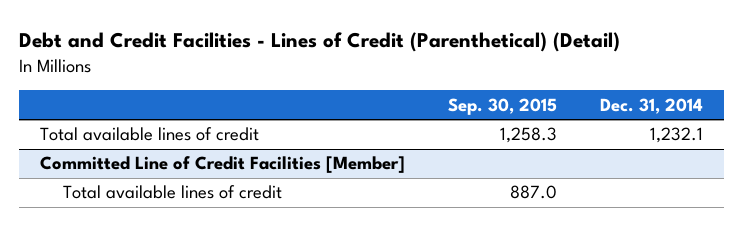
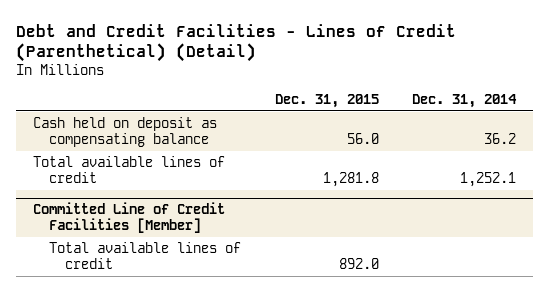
- | Sep. 30, 2015 | Dec. 31, 2014
+ | Dec. 31, 2015 | Dec. 31, 2014
- Total available lines of credit | 1,258.3 | 1,232.1
+ Cash held on deposit as compensating balance | 56.0 | 36.2
+ Total available lines of credit | 1,281.8 | 1,252.1

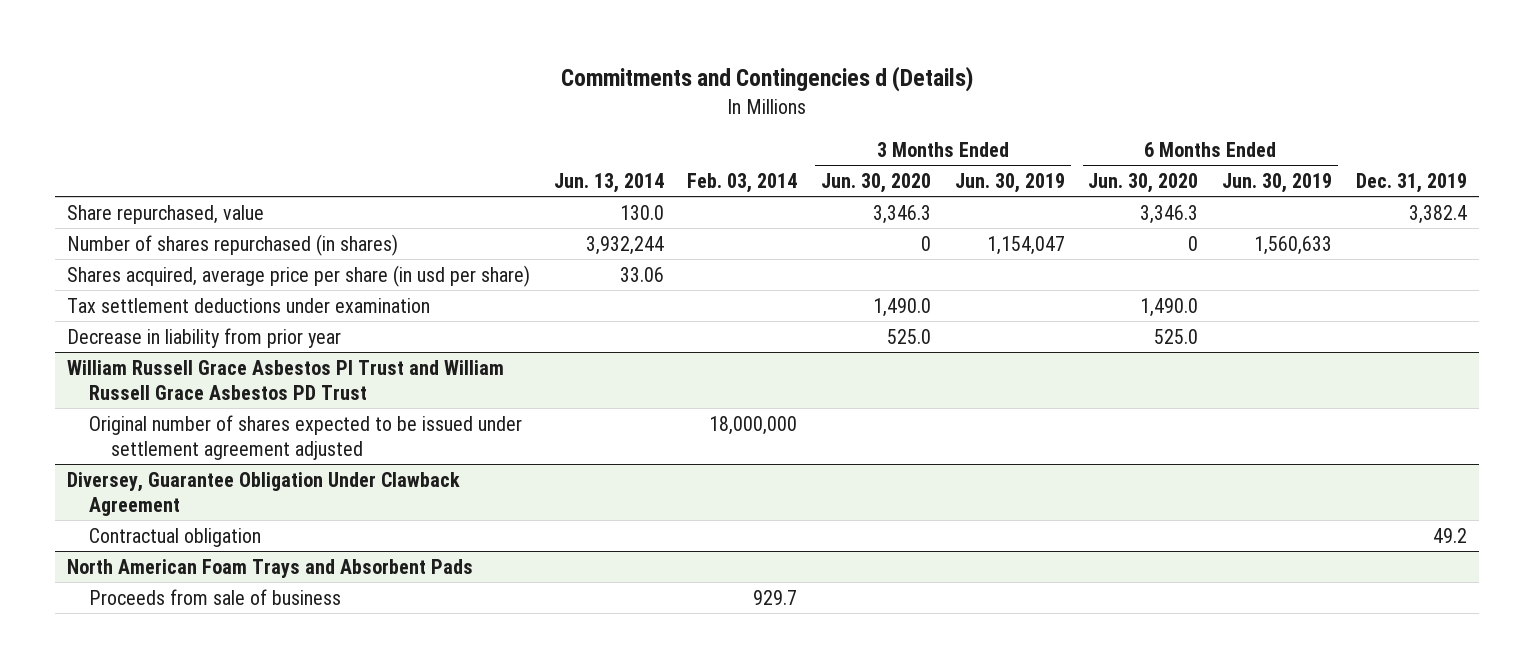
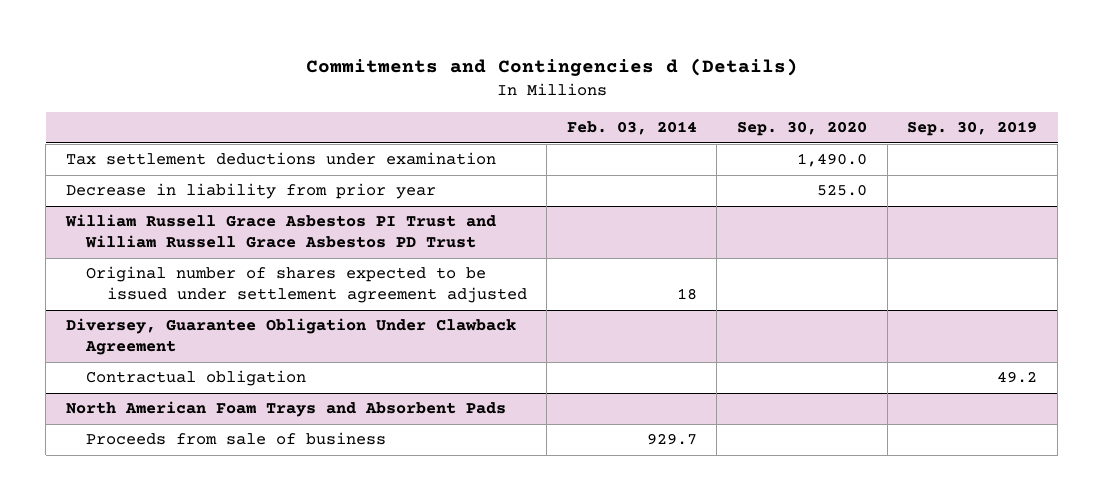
- | Jun. 13, 2014 | Feb. 03, 2014 | 3 Months Ended Jun. 30, 2020 | 3 Months Ended Jun. 30, 2019 | 6 Months Ended Jun. 30, 2020 | 6 Months Ended Jun. 30, 2019 | Dec. 31, 2019
+ | Feb. 03, 2014 | Sep. 30, 2020 | Sep. 30, 2019
- Share repurchased, value | 130.0 | | 3,346.3 | | 3,346.3 | | 3,382.4
- Number of shares repurchased (in shares) | 3,932,244 | | 0 | 1,154,047 | 0 | 1,560,633 |
- Shares acquired, average price per share (in usd per share) | 33.06 | | | | | |
@ William Russell Grace Asbestos PI Trust and William Russell Grace Asbestos PD Trust
- Original number of shares expected to be issued under settlement agreement adjusted | | 18,000,000 | | | | |
+ Original number of shares expected to be issued under settlement agreement adjusted | 18 | |

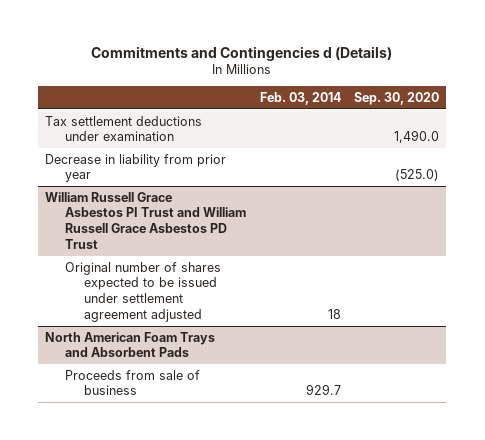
- | Feb. 03, 2014 | Sep. 30, 2020 | Sep. 30, 2019
+ | Feb. 03, 2014 | Sep. 30, 2020
- Decrease in liability from prior year | | 525.0 |
+ Decrease in liability from prior year | | (525.0)
- Diversey, Guarantee Obligation Under Clawback Agreement
- Contractual obligation | | | 49.2

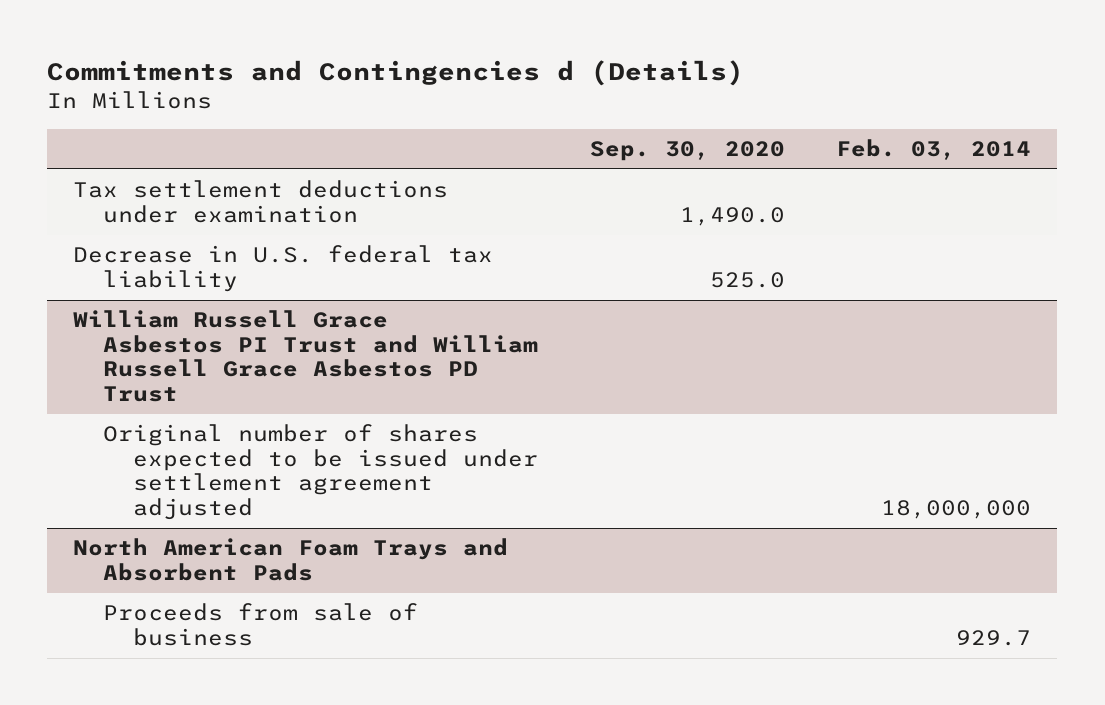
- | Feb. 03, 2014 | Sep. 30, 2020
+ | Sep. 30, 2020 | Feb. 03, 2014
- Decrease in liability from prior year | | (525.0)
+ Decrease in U.S. federal tax liability | 525.0 |
@ William Russell Grace Asbestos PI Trust and William Russell Grace Asbestos PD Trust
- Original number of shares expected to be issued under settlement agreement adjusted | 18 |
+ Original number of shares expected to be issued under settlement agreement adjusted | | 18,000,000

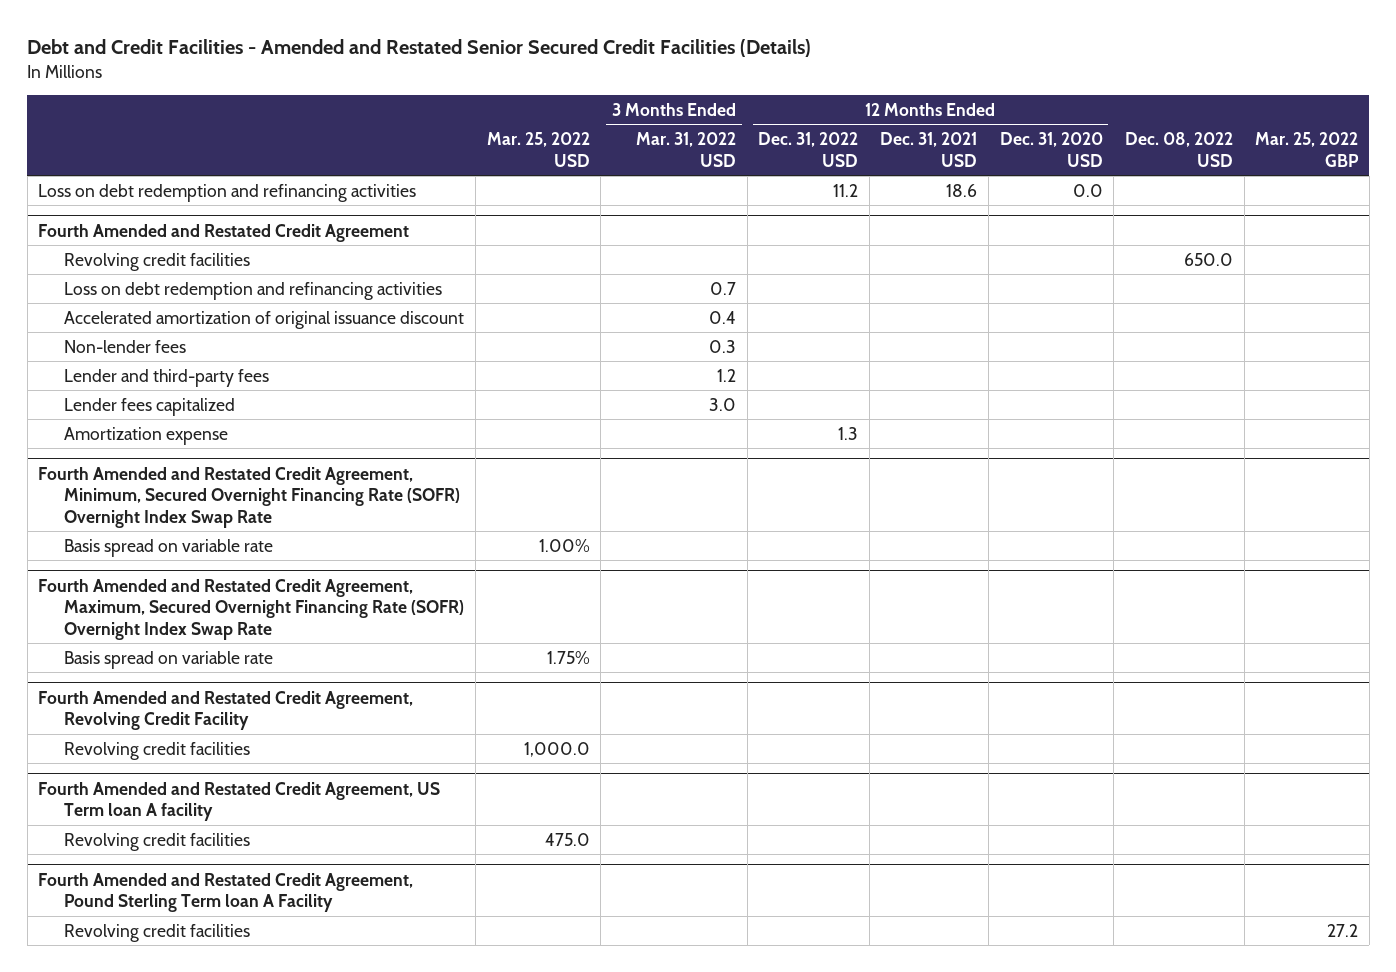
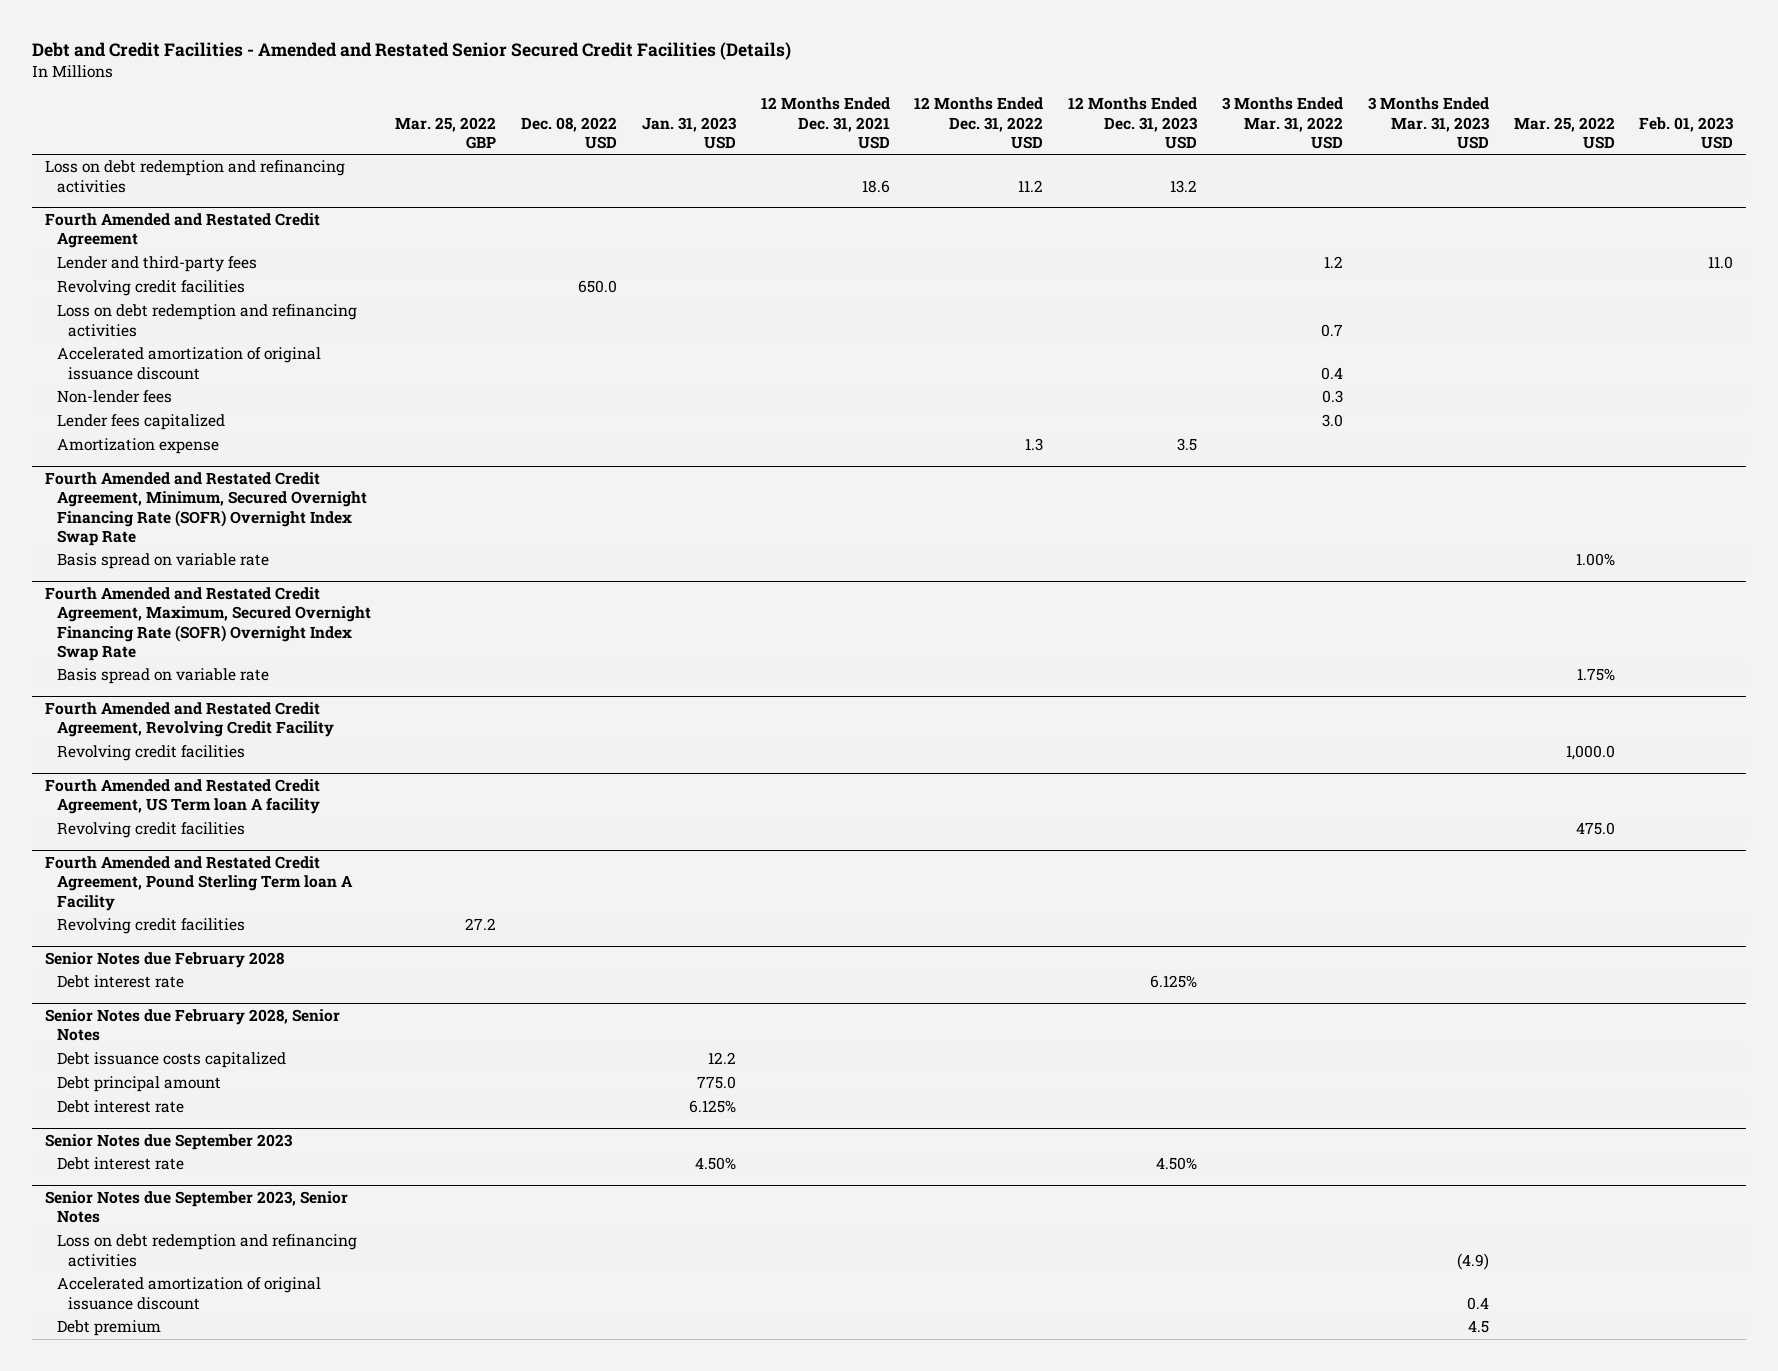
- | Mar. 25, 2022 USD | 3 Months Ended Mar. 31, 2022 USD | 12 Months Ended Dec. 31, 2022 USD | 12 Months Ended Dec. 31, 2021 USD | 12 Months Ended Dec. 31, 2020 USD | Dec. 08, 2022 USD | Mar. 25, 2022 GBP
+ | Mar. 25, 2022 GBP | Dec. 08, 2022 USD | Jan. 31, 2023 USD | 12 Months Ended Dec. 31, 2021 USD | 12 Months Ended Dec. 31, 2022 USD | 12 Months Ended Dec. 31, 2023 USD | 3 Months Ended Mar. 31, 2022 USD | 3 Months Ended Mar. 31, 2023 USD | Mar. 25, 2022 USD | Feb. 01, 2023 USD
@ Fourth Amended and Restated Credit Agreement
moved up: Lender and third-party fees | | | | | | | 1.2 | | | 11.0
+ Senior Notes due February 2028
+ Debt interest rate | | | | | | 6.125% | | | |
+ Senior Notes due February 2028, Senior Notes
+ Debt issuance costs capitalized | | | 12.2 | | | | | | |
+ Debt principal amount | | | 775.0 | | | | | | |
+ Debt interest rate | | | 6.125% | | | | | | |
+ Senior Notes due September 2023
+ Debt interest rate | | | 4.50% | | | 4.50% | | | |
+ Senior Notes due September 2023, Senior Notes
+ Loss on debt redemption and refinancing activities | | | | | | | | (4.9) | |
+ Accelerated amortization of original issuance discount | | | | | | | | 0.4 | |
+ Debt premium | | | | | | | | 4.5 | |

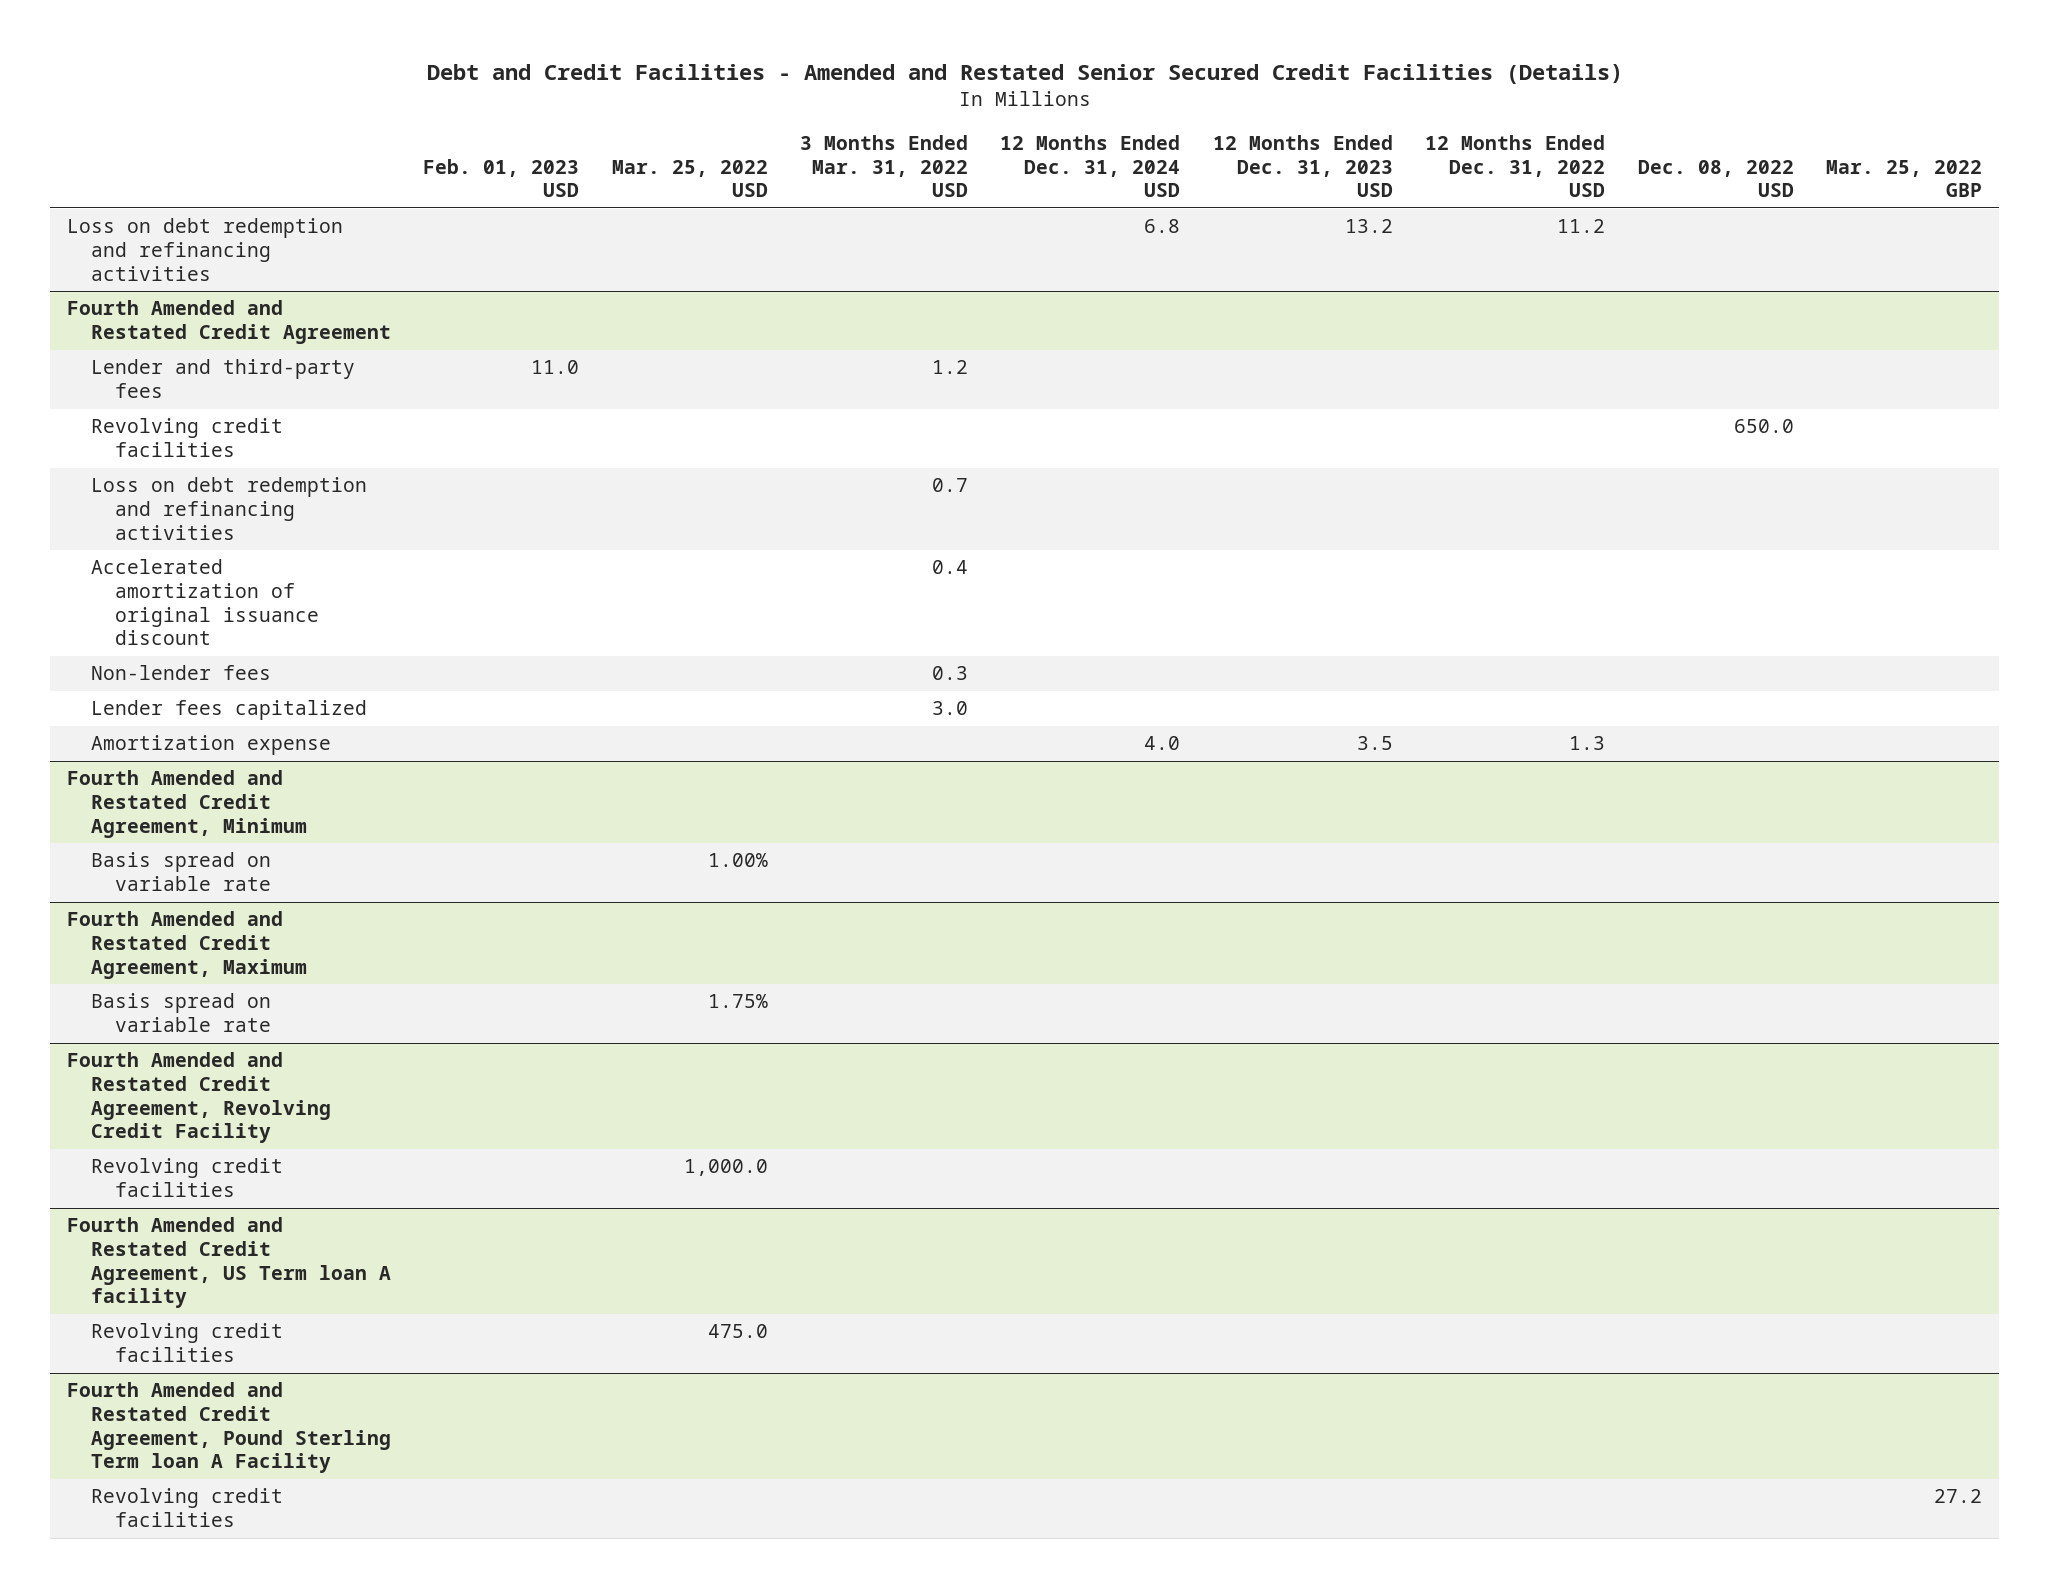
- | Mar. 25, 2022 GBP | Dec. 08, 2022 USD | Jan. 31, 2023 USD | 12 Months Ended Dec. 31, 2021 USD | 12 Months Ended Dec. 31, 2022 USD | 12 Months Ended Dec. 31, 2023 USD | 3 Months Ended Mar. 31, 2022 USD | 3 Months Ended Mar. 31, 2023 USD | Mar. 25, 2022 USD | Feb. 01, 2023 USD
+ | Feb. 01, 2023 USD | Mar. 25, 2022 USD | 3 Months Ended Mar. 31, 2022 USD | 12 Months Ended Dec. 31, 2024 USD | 12 Months Ended Dec. 31, 2023 USD | 12 Months Ended Dec. 31, 2022 USD | Dec. 08, 2022 USD | Mar. 25, 2022 GBP
- Fourth Amended and Restated Credit Agreement, Minimum, Secured Overnight Financing Rate (SOFR) Overnight Index Swap Rate
+ Fourth Amended and Restated Credit Agreement, Minimum
- Fourth Amended and Restated Credit Agreement, Maximum, Secured Overnight Financing Rate (SOFR) Overnight Index Swap Rate
+ Fourth Amended and Restated Credit Agreement, Maximum
- Senior Notes due February 2028
- Debt interest rate | | | | | | 6.125% | | | |
- Senior Notes due February 2028, Senior Notes
- Debt issuance costs capitalized | | | 12.2 | | | | | | |
- Debt principal amount | | | 775.0 | | | | | | |
- Debt interest rate | | | 6.125% | | | | | | |
- Senior Notes due September 2023
- Debt interest rate | | | 4.50% | | | 4.50% | | | |
- Senior Notes due September 2023, Senior Notes
- Loss on debt redemption and refinancing activities | | | | | | | | (4.9) | |
- Accelerated amortization of original issuance discount | | | | | | | | 0.4 | |
- Debt premium | | | | | | | | 4.5 | |

